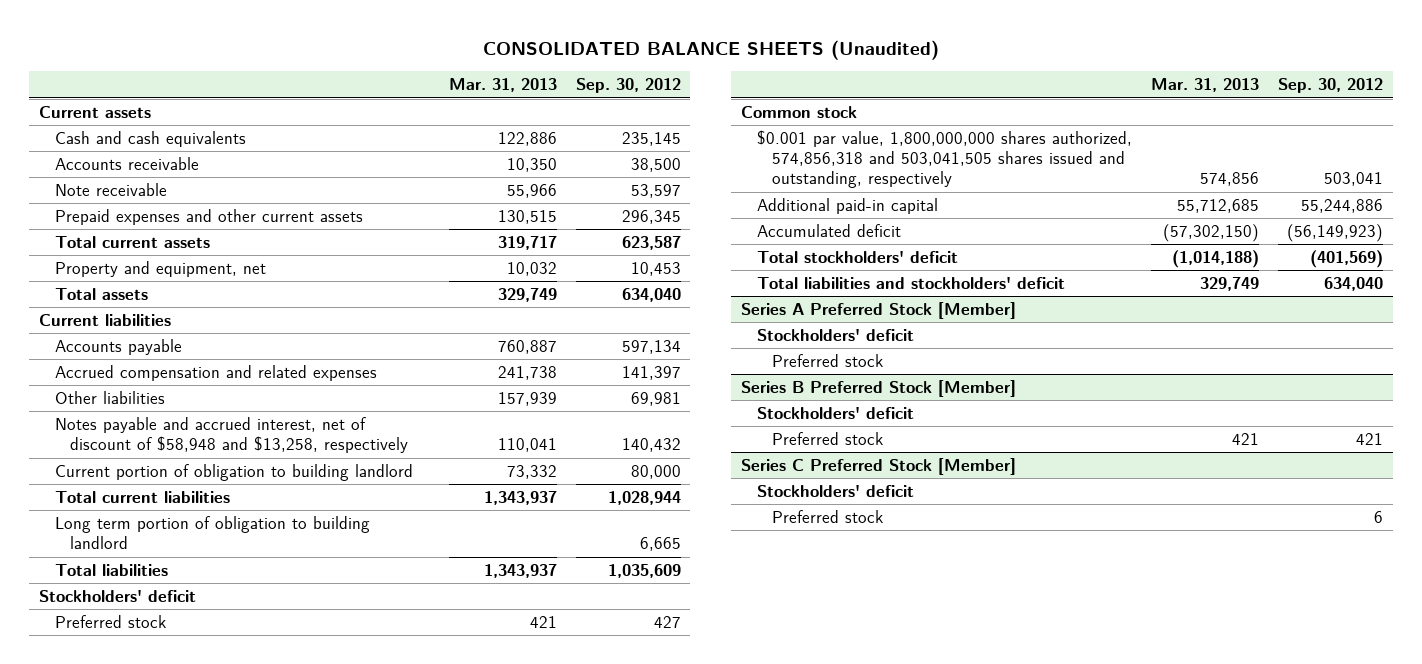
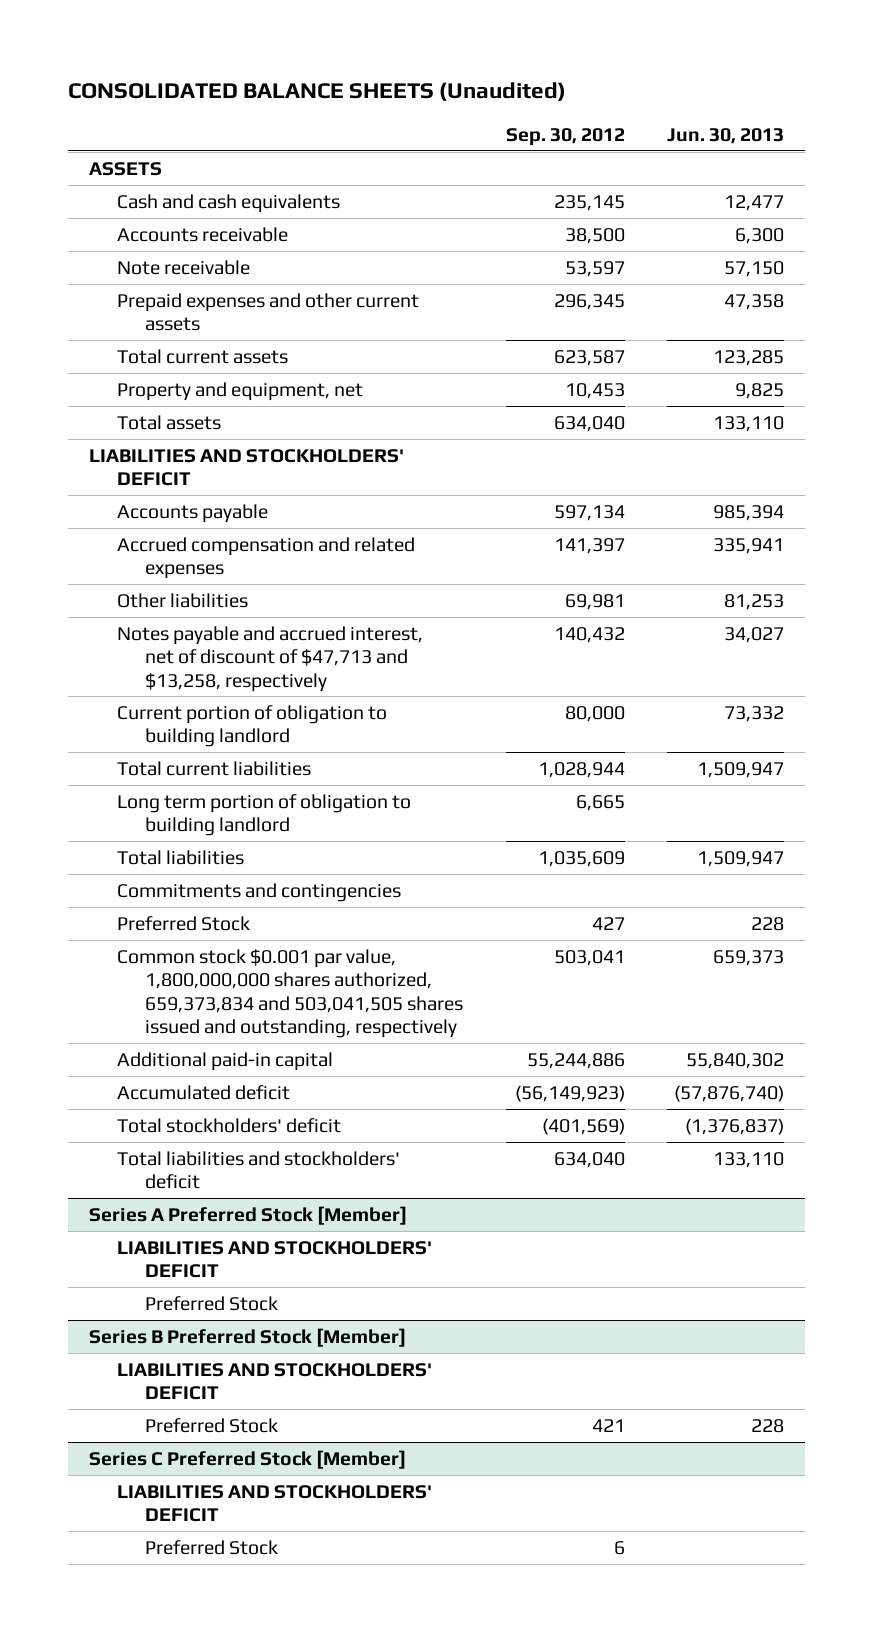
- | Mar. 31, 2013 | Sep. 30, 2012
+ | Sep. 30, 2012 | Jun. 30, 2013
- Current assets
+ ASSETS
- Current liabilities
+ LIABILITIES AND STOCKHOLDERS' DEFICIT
- Notes payable and accrued interest, net of discount of $58,948 and $13,258, respectively | 110,041 | 140,432
+ Notes payable and accrued interest, net of discount of $47,713 and $13,258, respectively | 140,432 | 34,027
- Stockholders' deficit
- Preferred stock | 421 | 427
- Common stock
- $0.001 par value, 1,800,000,000 shares authorized, 574,856,318 and 503,041,505 shares issued and outstanding, respectively | 574,856 | 503,041
+ Commitments and contingencies
+ Preferred Stock | 427 | 228
+ Common stock $0.001 par value, 1,800,000,000 shares authorized, 659,373,834 and 503,041,505 shares issued and outstanding, respectively | 503,041 | 659,373
@ Series A Preferred Stock [Member]
- Stockholders' deficit
- Preferred stock
+ LIABILITIES AND STOCKHOLDERS' DEFICIT
+ Preferred Stock
@ Series B Preferred Stock [Member]
- Stockholders' deficit
- Preferred stock | 421 | 421
+ LIABILITIES AND STOCKHOLDERS' DEFICIT
+ Preferred Stock | 421 | 228
@ Series C Preferred Stock [Member]
- Stockholders' deficit
- Preferred stock | | 6
+ LIABILITIES AND STOCKHOLDERS' DEFICIT
+ Preferred Stock | 6 |

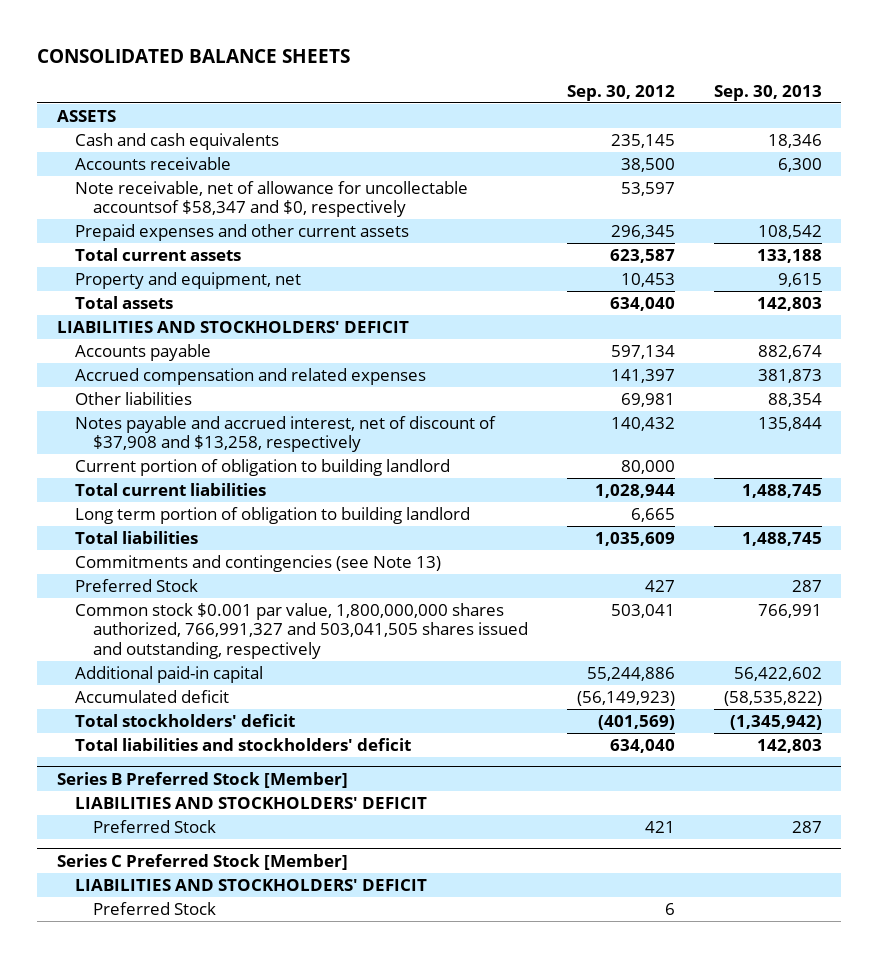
- CONSOLIDATED BALANCE SHEETS (Unaudited)
+ CONSOLIDATED BALANCE SHEETS
- | Sep. 30, 2012 | Jun. 30, 2013
+ | Sep. 30, 2012 | Sep. 30, 2013
- Note receivable | 53,597 | 57,150
+ Note receivable, net of allowance for uncollectable accountsof $58,347 and $0, respectively | 53,597 |
- Notes payable and accrued interest, net of discount of $47,713 and $13,258, respectively | 140,432 | 34,027
+ Notes payable and accrued interest, net of discount of $37,908 and $13,258, respectively | 140,432 | 135,844
- Commitments and contingencies
+ Commitments and contingencies (see Note 13)
- Common stock $0.001 par value, 1,800,000,000 shares authorized, 659,373,834 and 503,041,505 shares issued and outstanding, respectively | 503,041 | 659,373
+ Common stock $0.001 par value, 1,800,000,000 shares authorized, 766,991,327 and 503,041,505 shares issued and outstanding, respectively | 503,041 | 766,991
- Series A Preferred Stock [Member]
- LIABILITIES AND STOCKHOLDERS' DEFICIT
- Preferred Stock

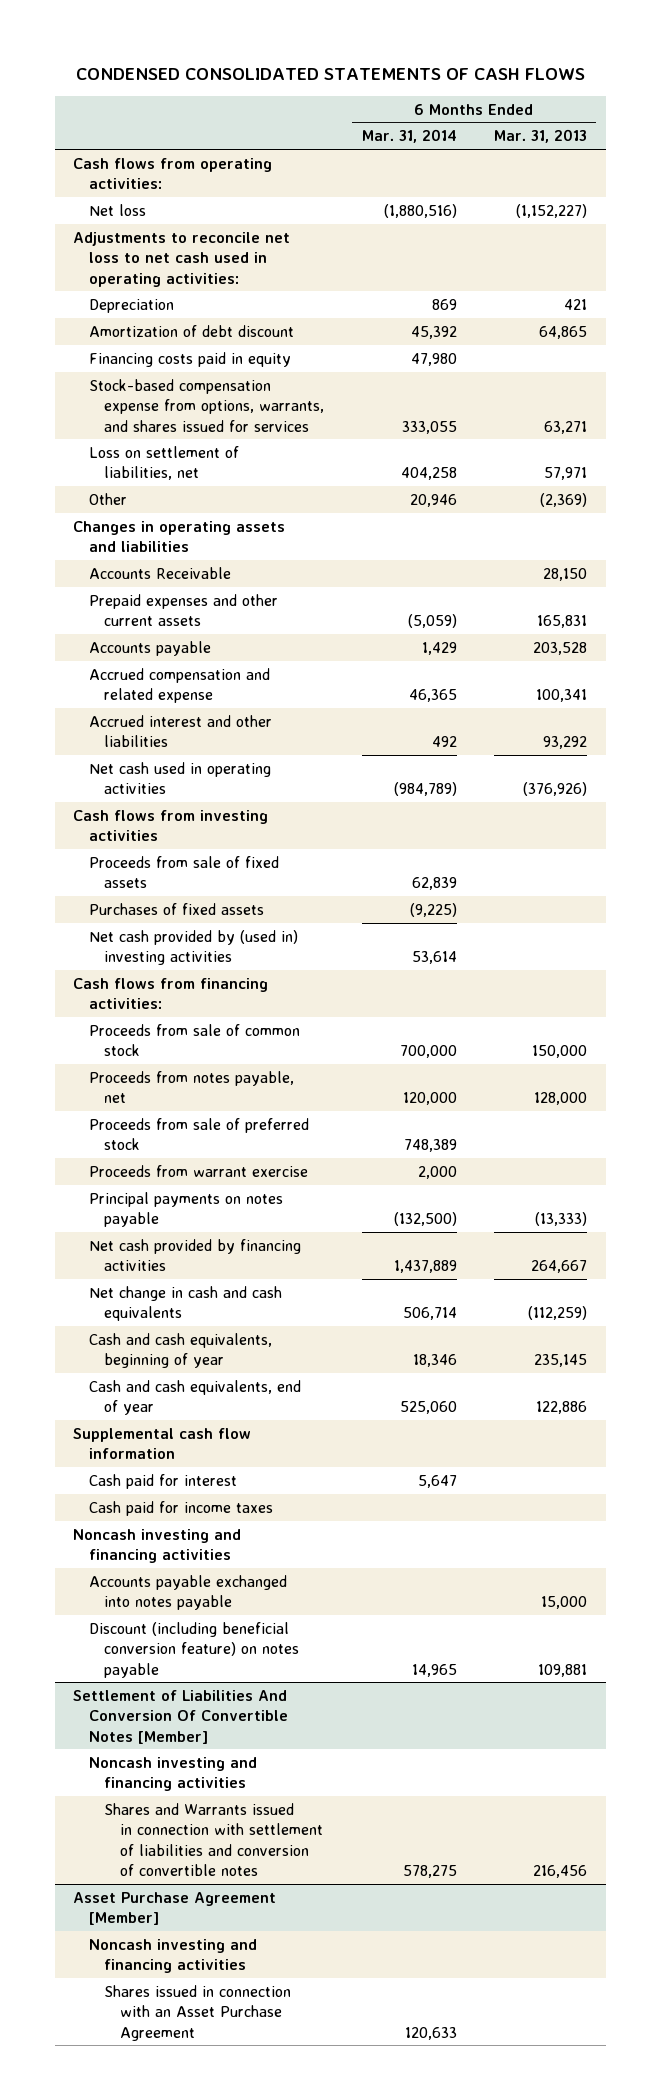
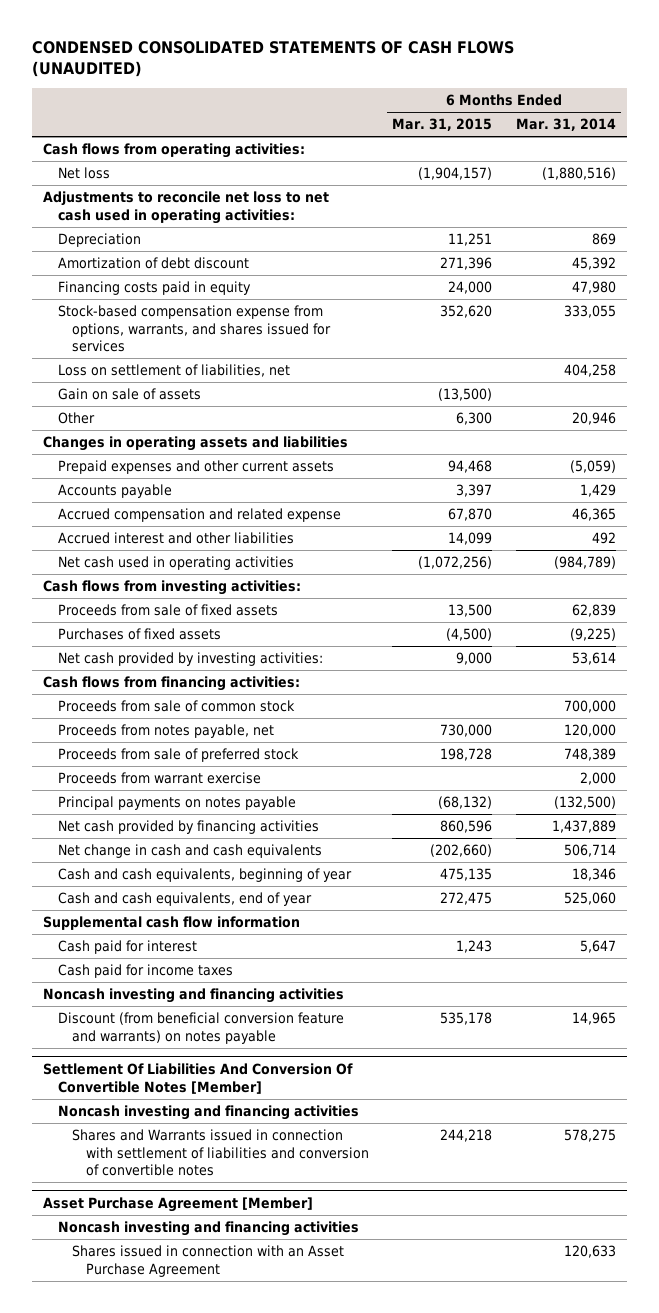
- CONDENSED CONSOLIDATED STATEMENTS OF CASH FLOWS
+ CONDENSED CONSOLIDATED STATEMENTS OF CASH FLOWS (UNAUDITED)
- | 6 Months Ended Mar. 31, 2014 | 6 Months Ended Mar. 31, 2013
+ | 6 Months Ended Mar. 31, 2015 | 6 Months Ended Mar. 31, 2014
+ Gain on sale of assets | (13,500) |
- Accounts Receivable | | 28,150
- Cash flows from investing activities
+ Cash flows from investing activities:
- Net cash provided by (used in) investing activities | 53,614 |
+ Net cash provided by investing activities: | 9,000 | 53,614
- Accounts payable exchanged into notes payable | | 15,000
- Discount (including beneficial conversion feature) on notes payable | 14,965 | 109,881
- Settlement of Liabilities And Conversion Of Convertible Notes [Member]
+ Discount (from beneficial conversion feature and warrants) on notes payable | 535,178 | 14,965
+ Settlement Of Liabilities And Conversion Of Convertible Notes [Member]

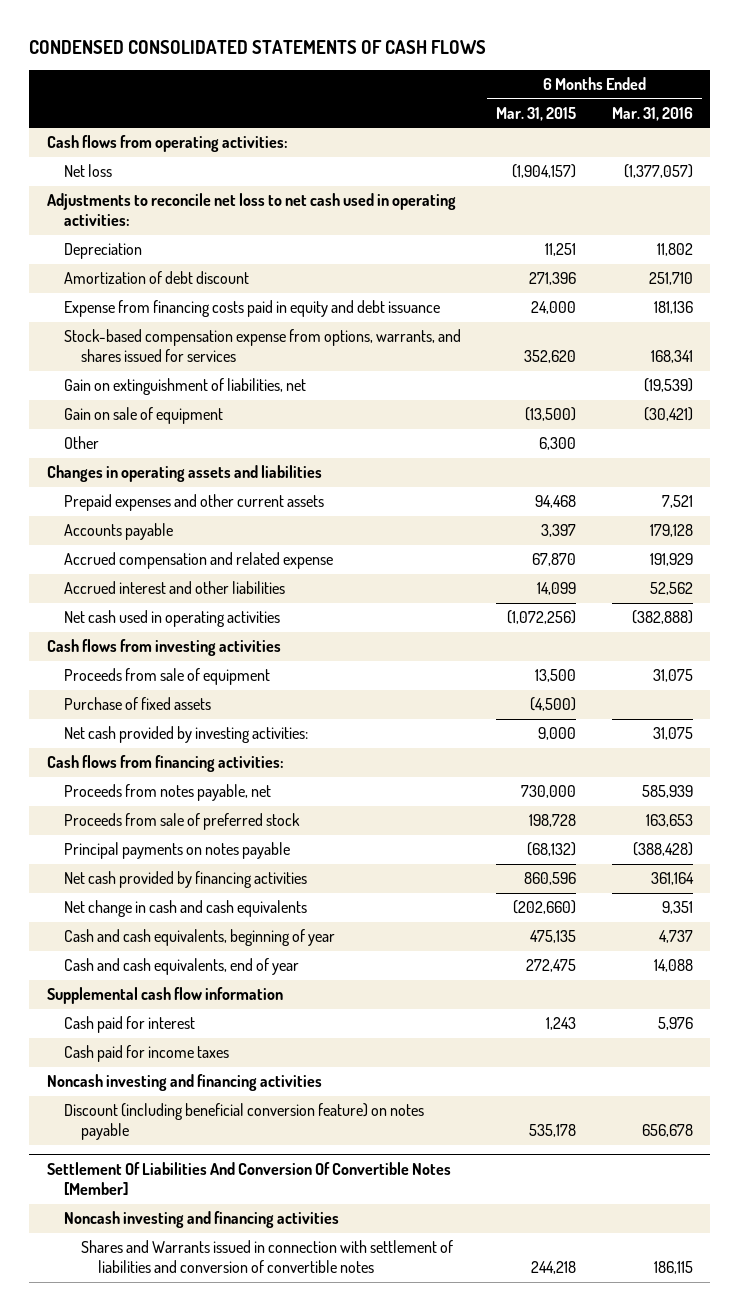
- CONDENSED CONSOLIDATED STATEMENTS OF CASH FLOWS (UNAUDITED)
+ CONDENSED CONSOLIDATED STATEMENTS OF CASH FLOWS
- | 6 Months Ended Mar. 31, 2015 | 6 Months Ended Mar. 31, 2014
+ | 6 Months Ended Mar. 31, 2015 | 6 Months Ended Mar. 31, 2016
- Financing costs paid in equity | 24,000 | 47,980
+ Expense from financing costs paid in equity and debt issuance | 24,000 | 181,136
- Loss on settlement of liabilities, net | | 404,258
- Gain on sale of assets | (13,500) |
+ Gain on extinguishment of liabilities, net | | (19,539)
+ Gain on sale of equipment | (13,500) | (30,421)
- Cash flows from investing activities:
- Proceeds from sale of fixed assets | 13,500 | 62,839
- Purchases of fixed assets | (4,500) | (9,225)
+ Cash flows from investing activities
+ Proceeds from sale of equipment | 13,500 | 31,075
+ Purchase of fixed assets | (4,500) |
- Proceeds from sale of common stock | | 700,000
- Proceeds from warrant exercise | | 2,000
- Discount (from beneficial conversion feature and warrants) on notes payable | 535,178 | 14,965
+ Discount (including beneficial conversion feature) on notes payable | 535,178 | 656,678
- Asset Purchase Agreement [Member]
- Noncash investing and financing activities
- Shares issued in connection with an Asset Purchase Agreement | | 120,633

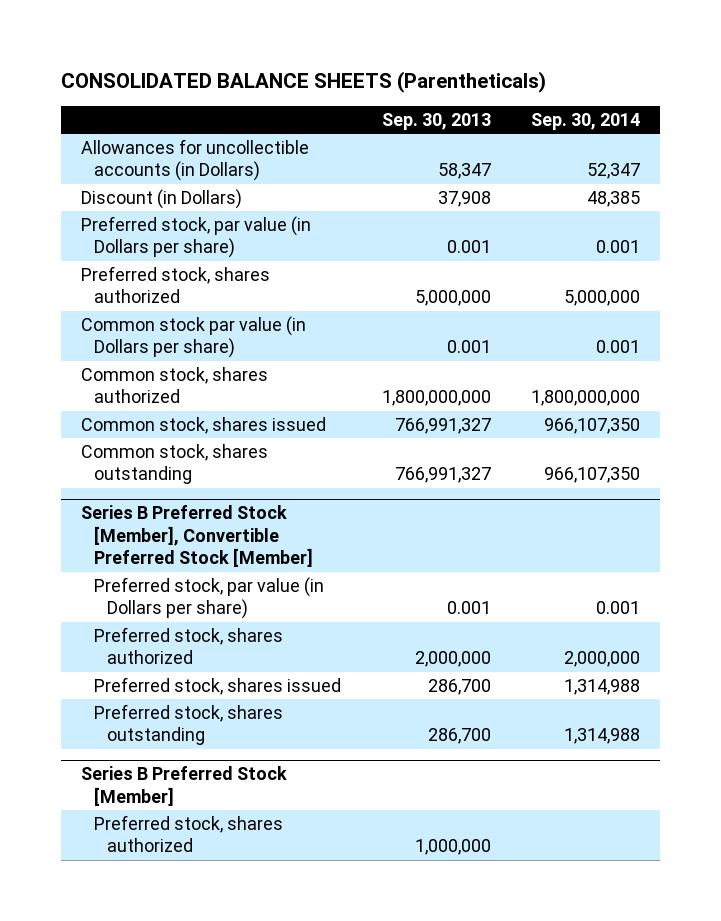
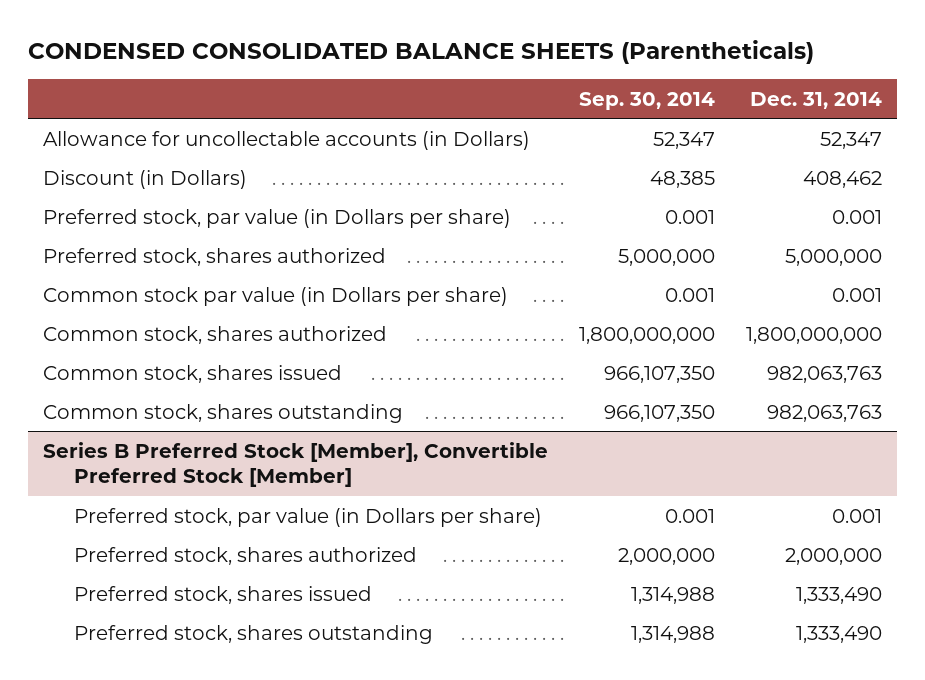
- CONSOLIDATED BALANCE SHEETS (Parentheticals)
+ CONDENSED CONSOLIDATED BALANCE SHEETS (Parentheticals)
- | Sep. 30, 2013 | Sep. 30, 2014
+ | Sep. 30, 2014 | Dec. 31, 2014
- Allowances for uncollectible accounts (in Dollars) | 58,347 | 52,347
+ Allowance for uncollectable accounts (in Dollars) | 52,347 | 52,347
- Series B Preferred Stock [Member]
- Preferred stock, shares authorized | 1,000,000 |

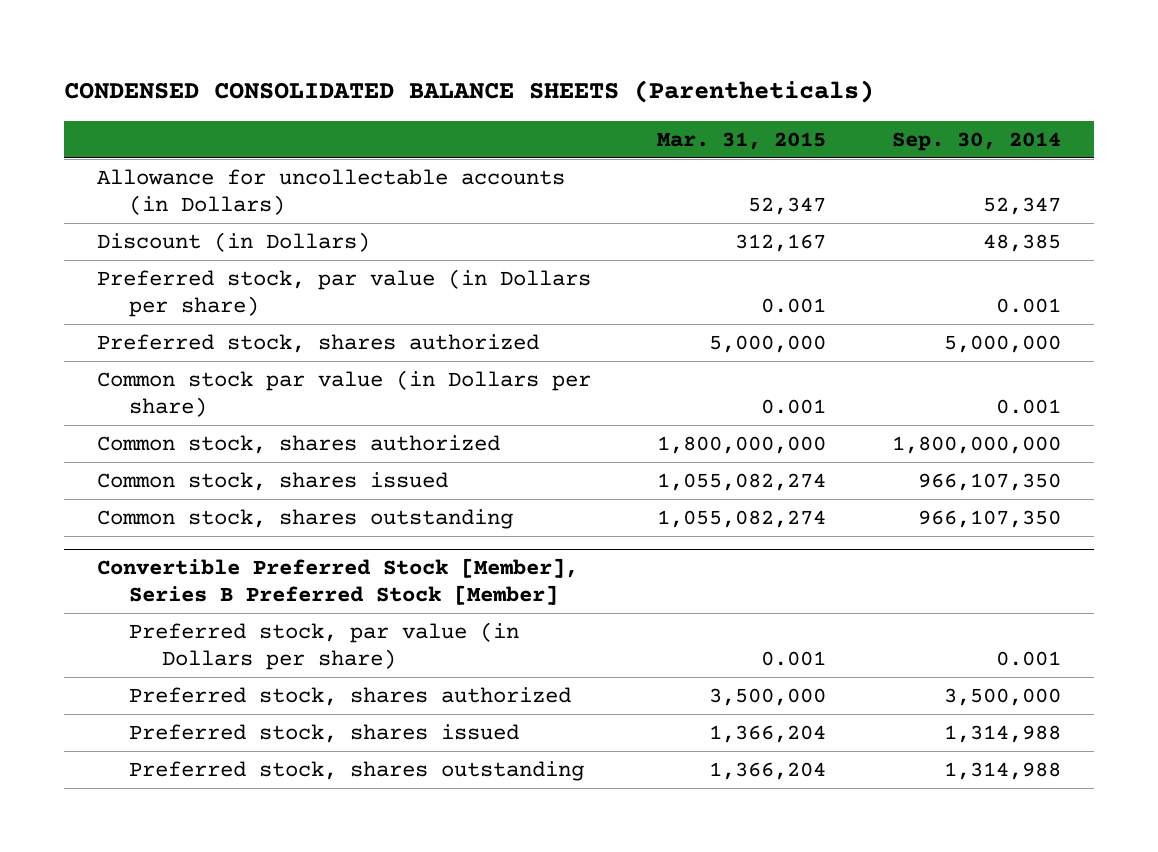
- | Sep. 30, 2014 | Dec. 31, 2014
+ | Mar. 31, 2015 | Sep. 30, 2014
- Series B Preferred Stock [Member], Convertible Preferred Stock [Member]
+ Convertible Preferred Stock [Member], Series B Preferred Stock [Member]
- Preferred stock, shares authorized | 2,000,000 | 2,000,000
+ Preferred stock, shares authorized | 3,500,000 | 3,500,000

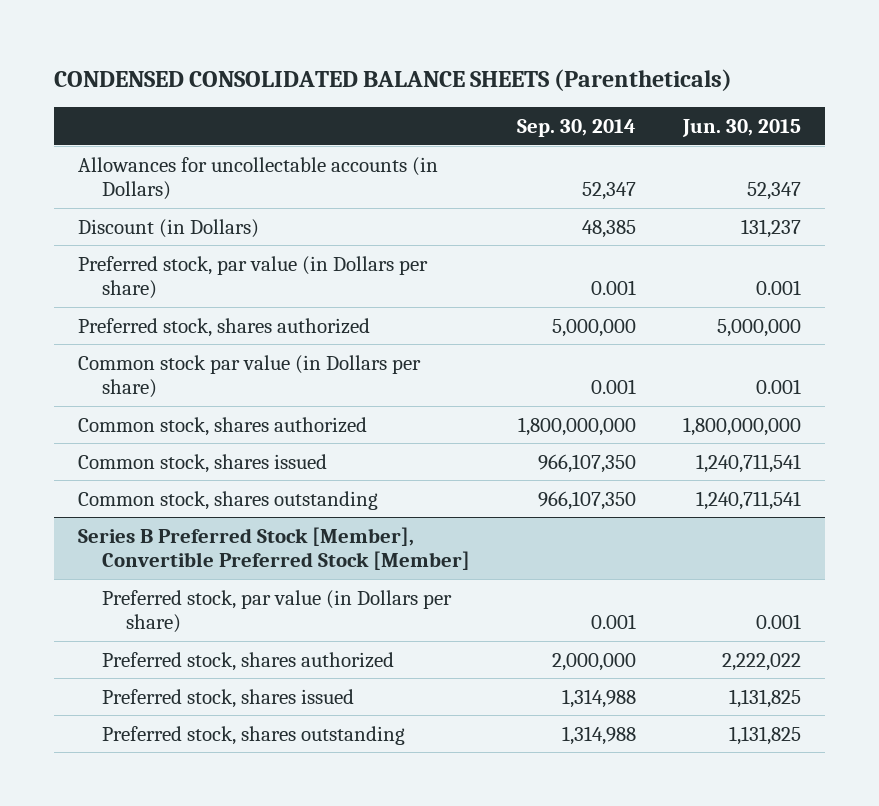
- | Mar. 31, 2015 | Sep. 30, 2014
+ | Sep. 30, 2014 | Jun. 30, 2015
- Allowance for uncollectable accounts (in Dollars) | 52,347 | 52,347
+ Allowances for uncollectable accounts (in Dollars) | 52,347 | 52,347
- Convertible Preferred Stock [Member], Series B Preferred Stock [Member]
+ Series B Preferred Stock [Member], Convertible Preferred Stock [Member]
- Preferred stock, shares authorized | 3,500,000 | 3,500,000
+ Preferred stock, shares authorized | 2,000,000 | 2,222,022

